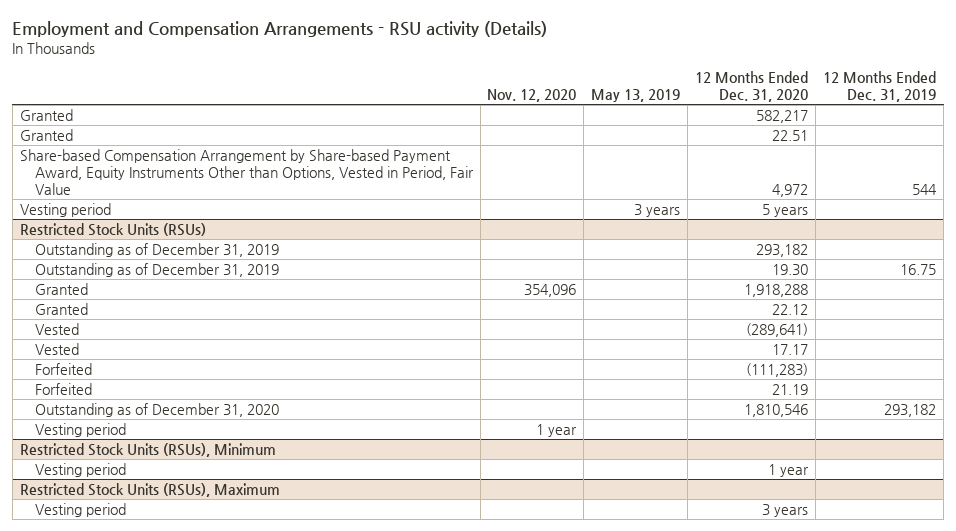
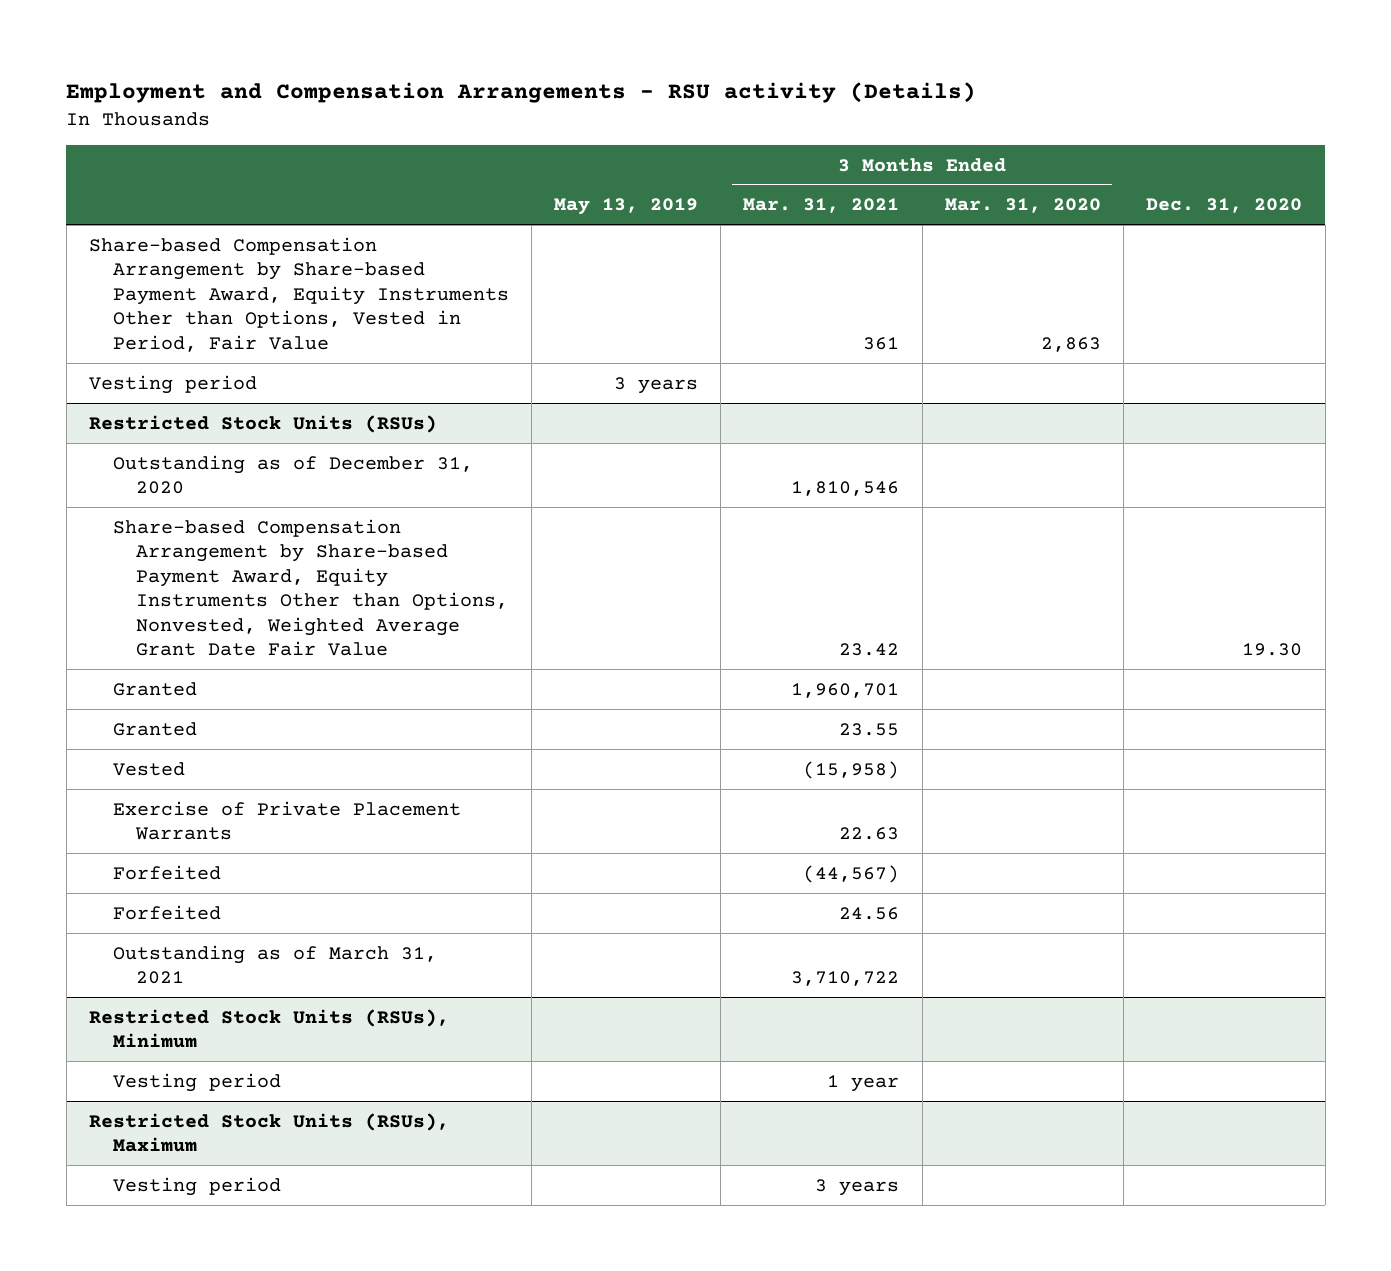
- | Nov. 12, 2020 | May 13, 2019 | 12 Months Ended Dec. 31, 2020 | 12 Months Ended Dec. 31, 2019
+ | May 13, 2019 | 3 Months Ended Mar. 31, 2021 | 3 Months Ended Mar. 31, 2020 | Dec. 31, 2020
- Granted | | | 582,217 |
- Granted | | | 22.51 |
@ Restricted Stock Units (RSUs)
- Outstanding as of December 31, 2019 | | | 293,182 |
- Outstanding as of December 31, 2019 | | | 19.30 | 16.75
moved up: Outstanding as of December 31, 2020 | | 1,810,546 | |
+ Share-based Compensation Arrangement by Share-based Payment Award, Equity Instruments Other than Options, Nonvested, Weighted Average Grant Date Fair Value | | 23.42 | | 19.30
- Vested | | | 17.17 |
+ Exercise of Private Placement Warrants | | 22.63 | |
- Vesting period | 1 year | | |
+ Outstanding as of March 31, 2021 | | 3,710,722 | |

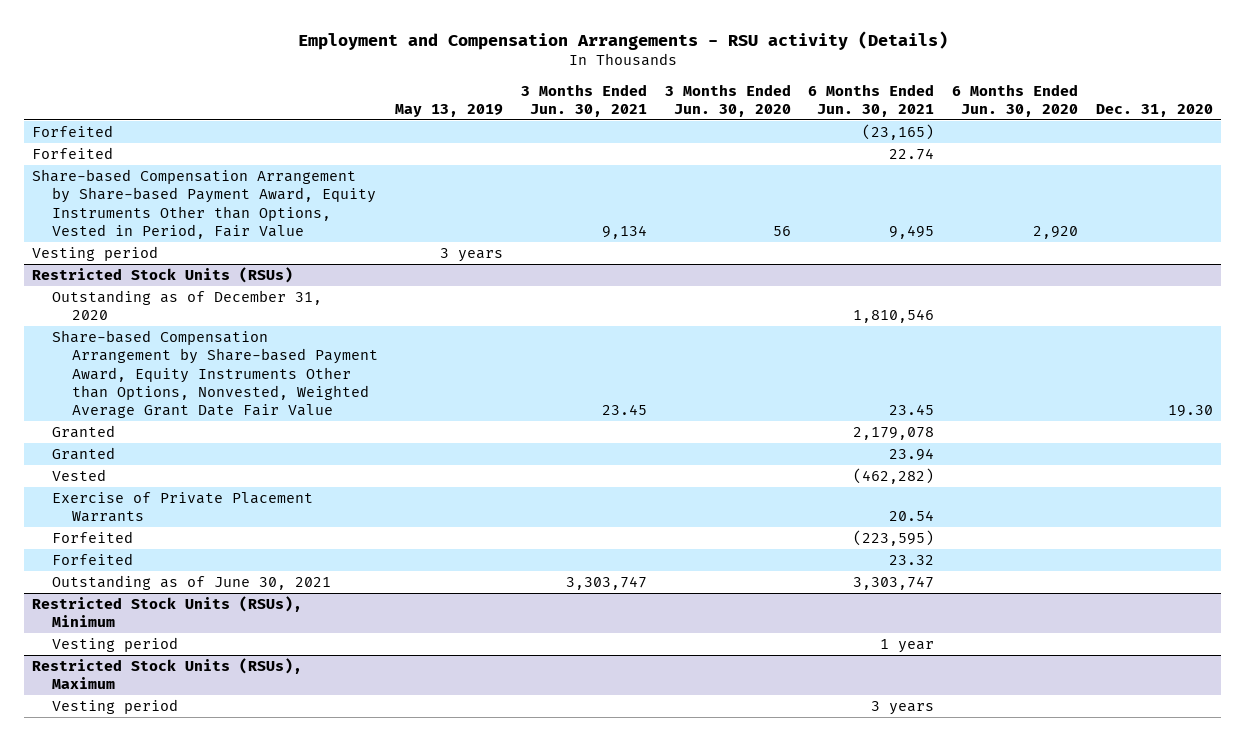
- | May 13, 2019 | 3 Months Ended Mar. 31, 2021 | 3 Months Ended Mar. 31, 2020 | Dec. 31, 2020
+ | May 13, 2019 | 3 Months Ended Jun. 30, 2021 | 3 Months Ended Jun. 30, 2020 | 6 Months Ended Jun. 30, 2021 | 6 Months Ended Jun. 30, 2020 | Dec. 31, 2020
+ Forfeited | | | | (23,165) | |
+ Forfeited | | | | 22.74 | |
@ Restricted Stock Units (RSUs)
- Outstanding as of March 31, 2021 | | 3,710,722 | |
+ Outstanding as of June 30, 2021 | | 3,303,747 | | 3,303,747 | |

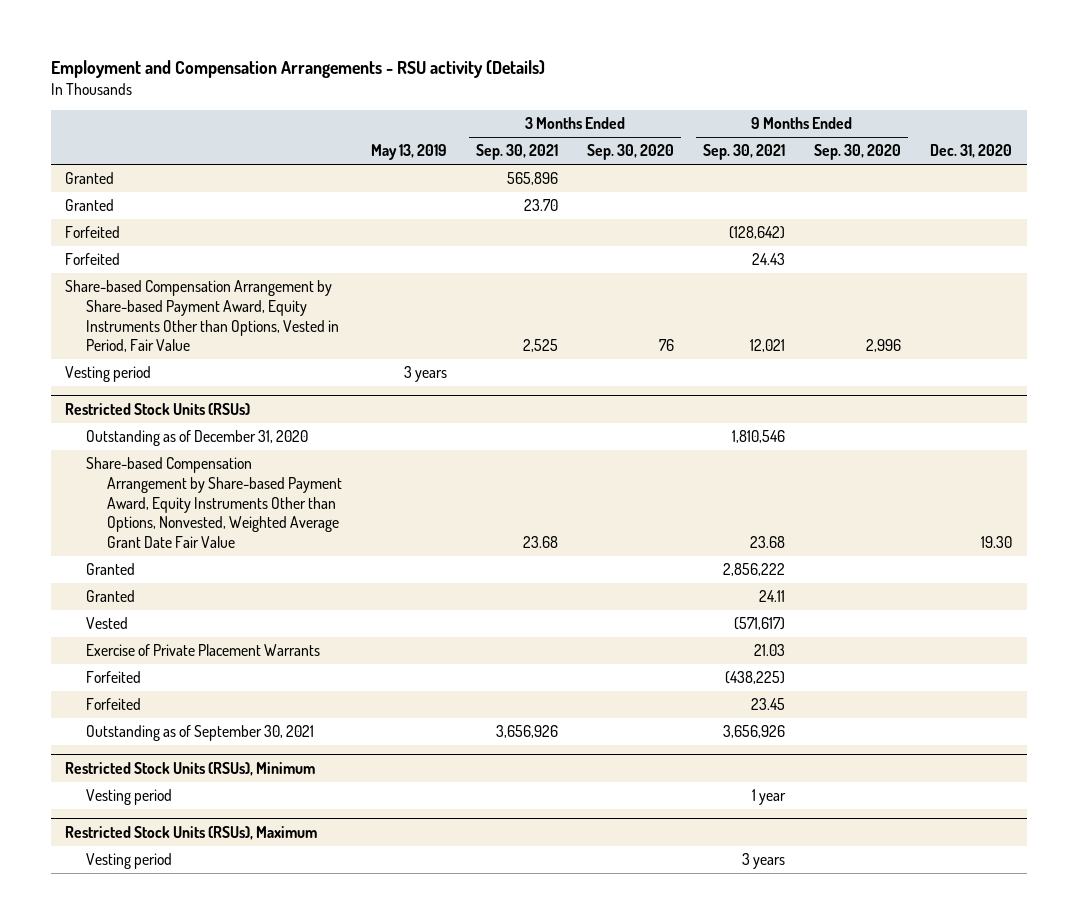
- | May 13, 2019 | 3 Months Ended Jun. 30, 2021 | 3 Months Ended Jun. 30, 2020 | 6 Months Ended Jun. 30, 2021 | 6 Months Ended Jun. 30, 2020 | Dec. 31, 2020
+ | May 13, 2019 | 3 Months Ended Sep. 30, 2021 | 3 Months Ended Sep. 30, 2020 | 9 Months Ended Sep. 30, 2021 | 9 Months Ended Sep. 30, 2020 | Dec. 31, 2020
+ Granted | | 565,896 | | | |
+ Granted | | 23.70 | | | |
@ Restricted Stock Units (RSUs)
- Outstanding as of June 30, 2021 | | 3,303,747 | | 3,303,747 | |
+ Outstanding as of September 30, 2021 | | 3,656,926 | | 3,656,926 | |

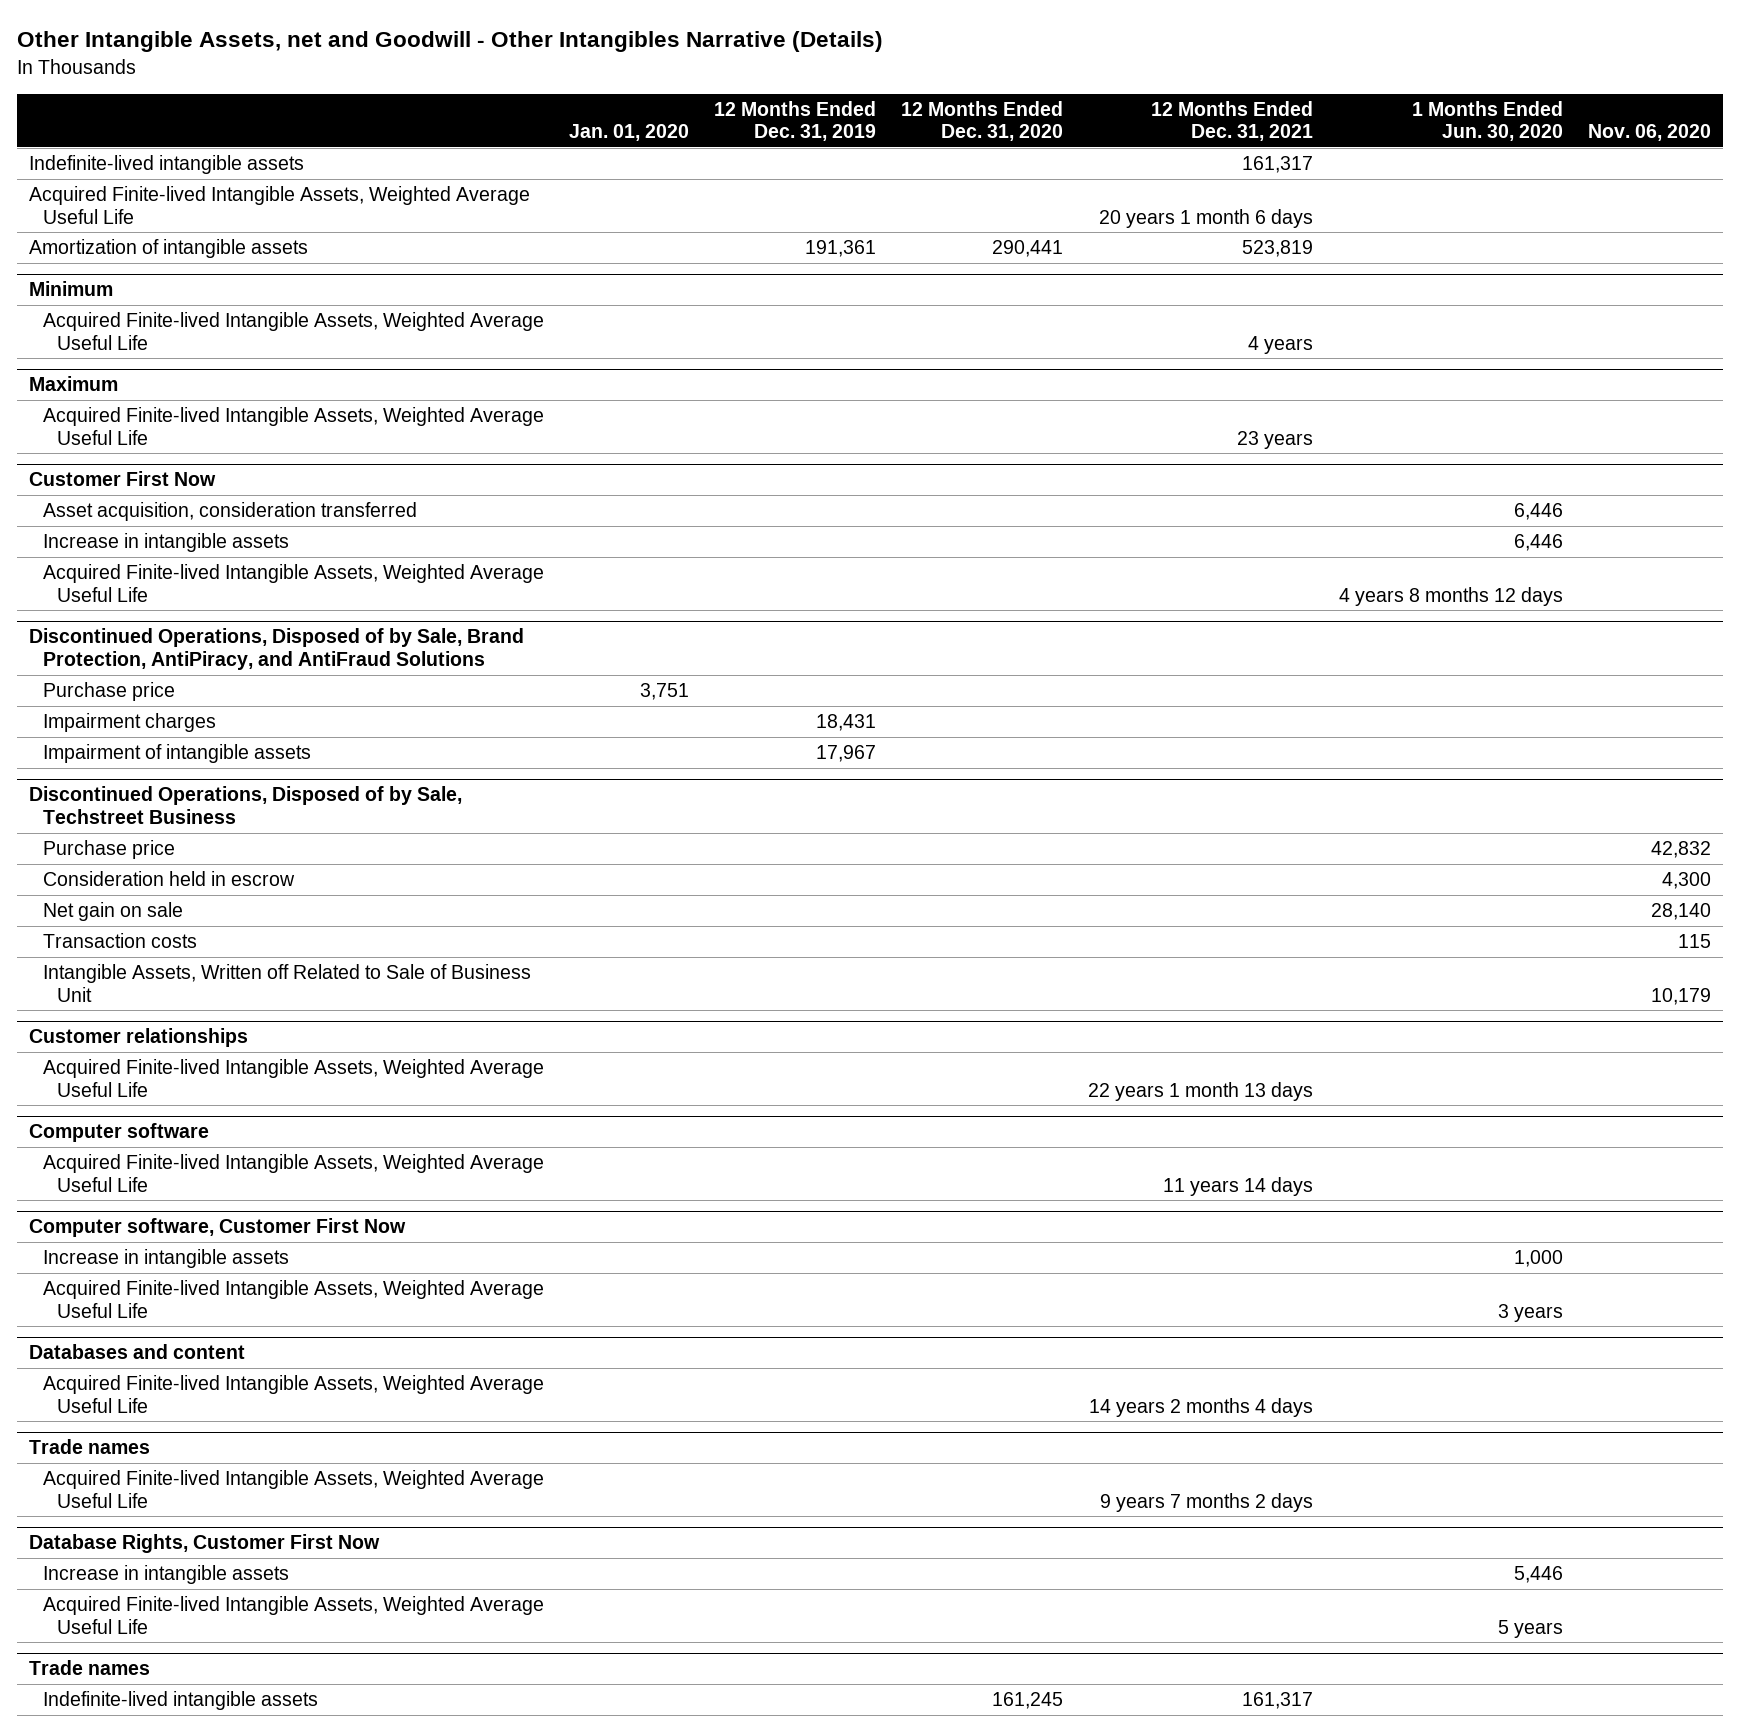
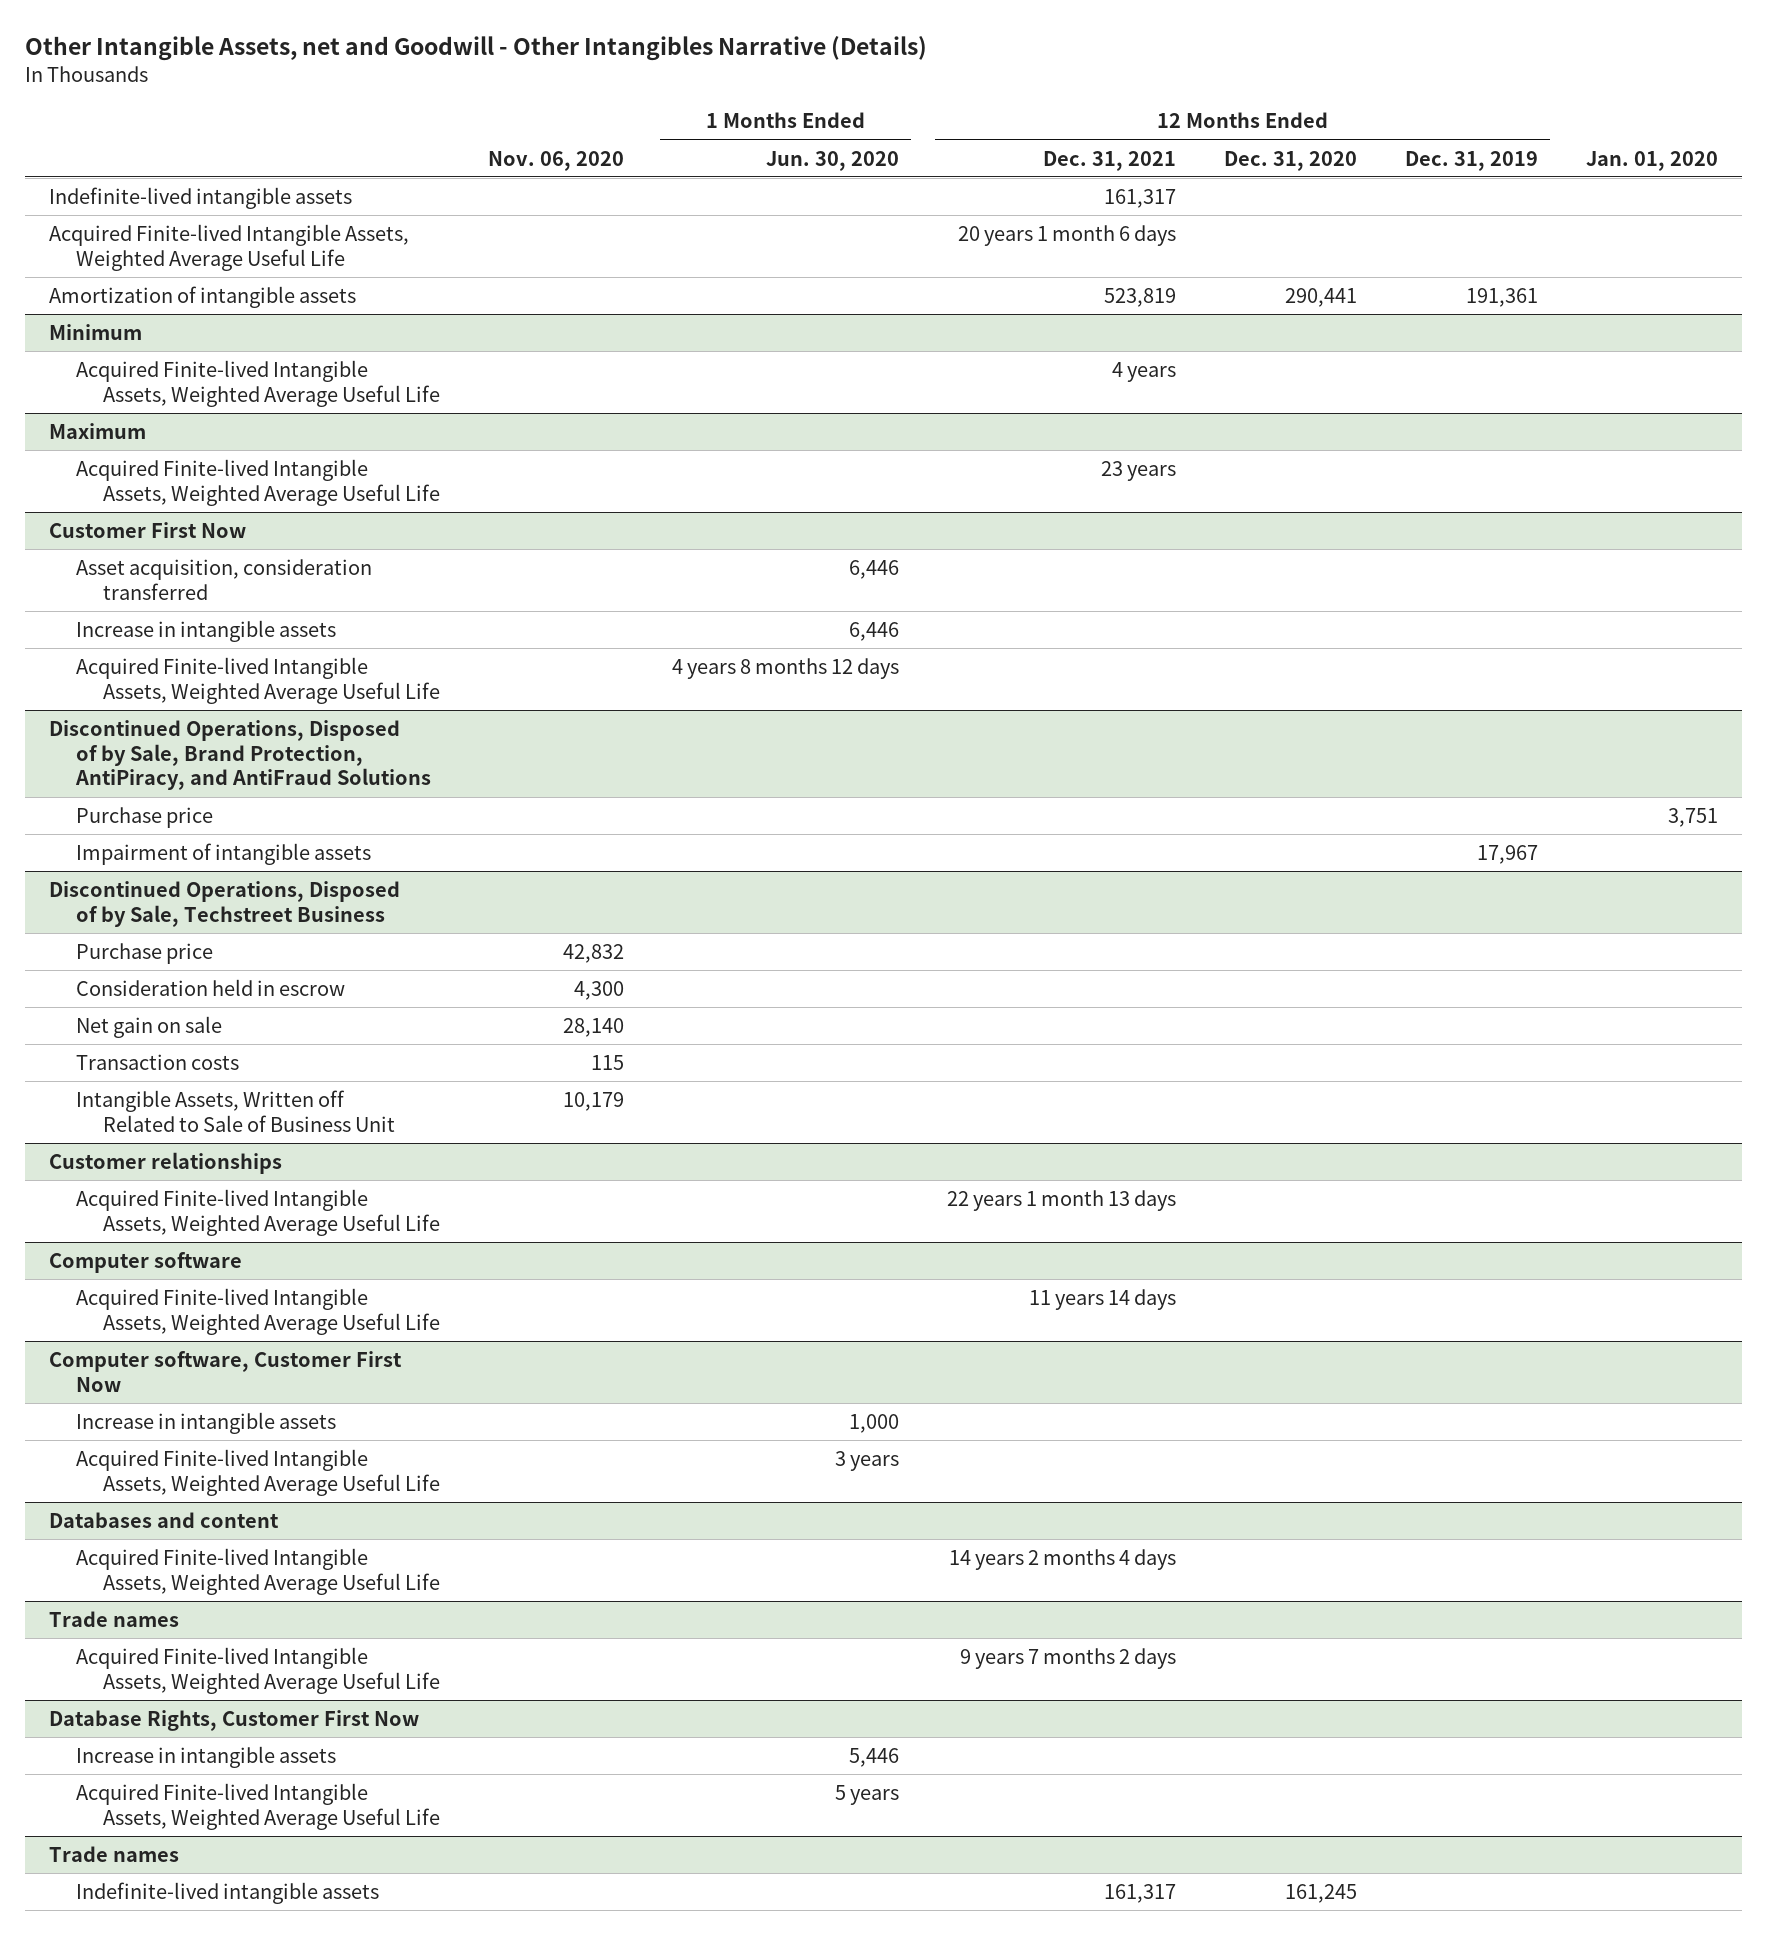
- | Jan. 01, 2020 | 12 Months Ended Dec. 31, 2019 | 12 Months Ended Dec. 31, 2020 | 12 Months Ended Dec. 31, 2021 | 1 Months Ended Jun. 30, 2020 | Nov. 06, 2020
+ | Nov. 06, 2020 | 1 Months Ended Jun. 30, 2020 | 12 Months Ended Dec. 31, 2021 | 12 Months Ended Dec. 31, 2020 | 12 Months Ended Dec. 31, 2019 | Jan. 01, 2020
@ Discontinued Operations, Disposed of by Sale, Brand Protection, AntiPiracy, and AntiFraud Solutions
- Impairment charges | | 18,431 | | | |

